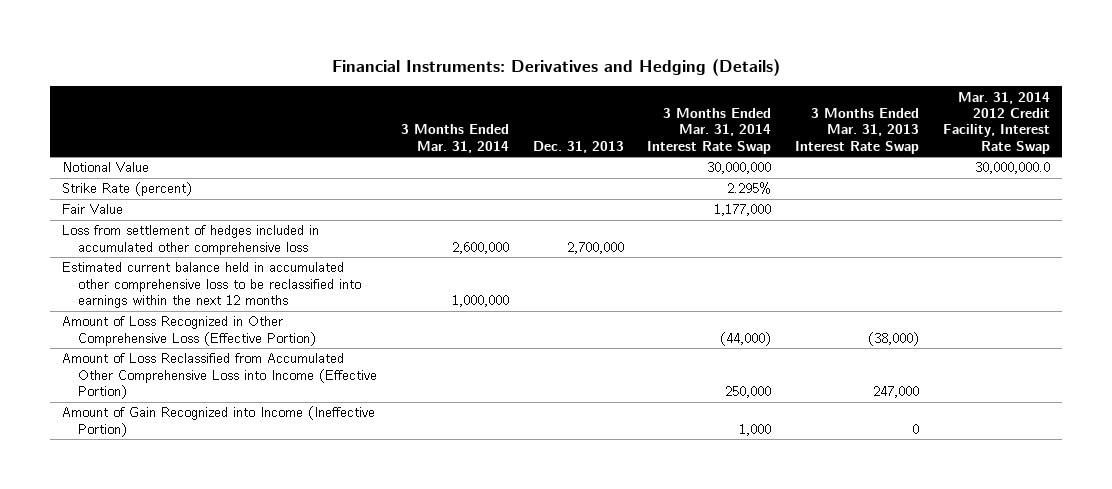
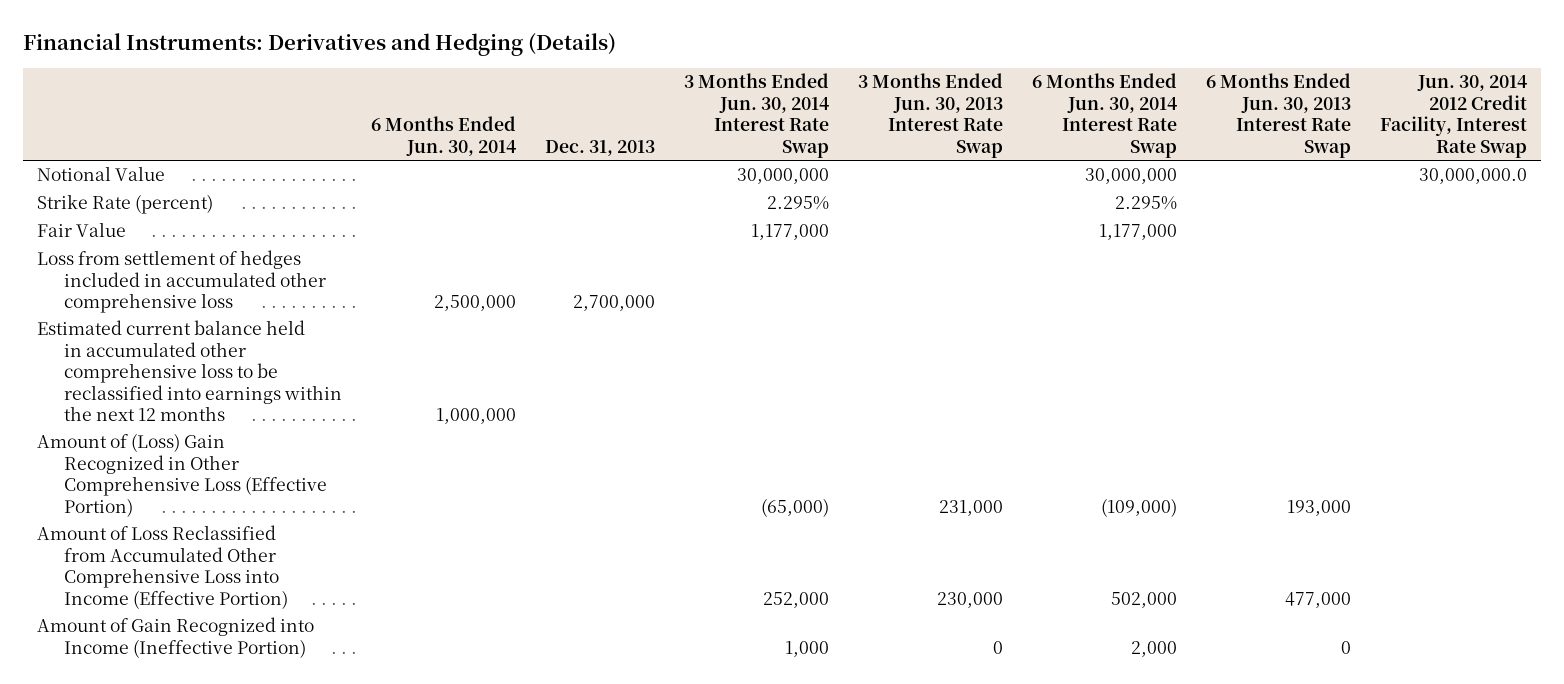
- | 3 Months Ended Mar. 31, 2014 | Dec. 31, 2013 | 3 Months Ended Mar. 31, 2014 Interest Rate Swap | 3 Months Ended Mar. 31, 2013 Interest Rate Swap | Mar. 31, 2014 2012 Credit Facility, Interest Rate Swap
+ | 6 Months Ended Jun. 30, 2014 | Dec. 31, 2013 | 3 Months Ended Jun. 30, 2014 Interest Rate Swap | 3 Months Ended Jun. 30, 2013 Interest Rate Swap | 6 Months Ended Jun. 30, 2014 Interest Rate Swap | 6 Months Ended Jun. 30, 2013 Interest Rate Swap | Jun. 30, 2014 2012 Credit Facility, Interest Rate Swap
- Amount of Loss Recognized in Other Comprehensive Loss (Effective Portion) | | | (44,000) | (38,000) |
+ Amount of (Loss) Gain Recognized in Other Comprehensive Loss (Effective Portion) | | | (65,000) | 231,000 | (109,000) | 193,000 |

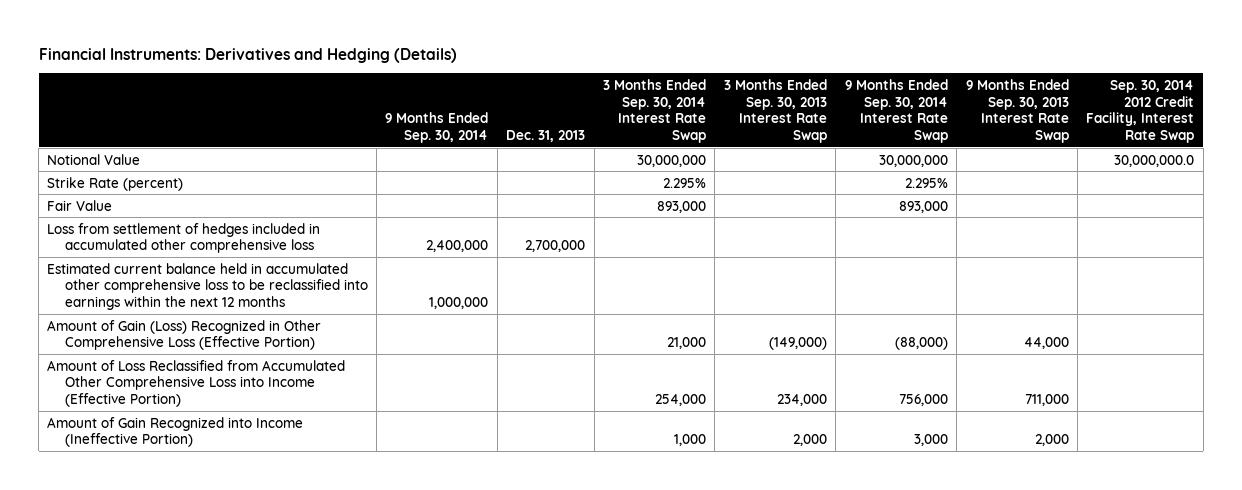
- | 6 Months Ended Jun. 30, 2014 | Dec. 31, 2013 | 3 Months Ended Jun. 30, 2014 Interest Rate Swap | 3 Months Ended Jun. 30, 2013 Interest Rate Swap | 6 Months Ended Jun. 30, 2014 Interest Rate Swap | 6 Months Ended Jun. 30, 2013 Interest Rate Swap | Jun. 30, 2014 2012 Credit Facility, Interest Rate Swap
+ | 9 Months Ended Sep. 30, 2014 | Dec. 31, 2013 | 3 Months Ended Sep. 30, 2014 Interest Rate Swap | 3 Months Ended Sep. 30, 2013 Interest Rate Swap | 9 Months Ended Sep. 30, 2014 Interest Rate Swap | 9 Months Ended Sep. 30, 2013 Interest Rate Swap | Sep. 30, 2014 2012 Credit Facility, Interest Rate Swap
- Amount of (Loss) Gain Recognized in Other Comprehensive Loss (Effective Portion) | | | (65,000) | 231,000 | (109,000) | 193,000 |
+ Amount of Gain (Loss) Recognized in Other Comprehensive Loss (Effective Portion) | | | 21,000 | (149,000) | (88,000) | 44,000 |

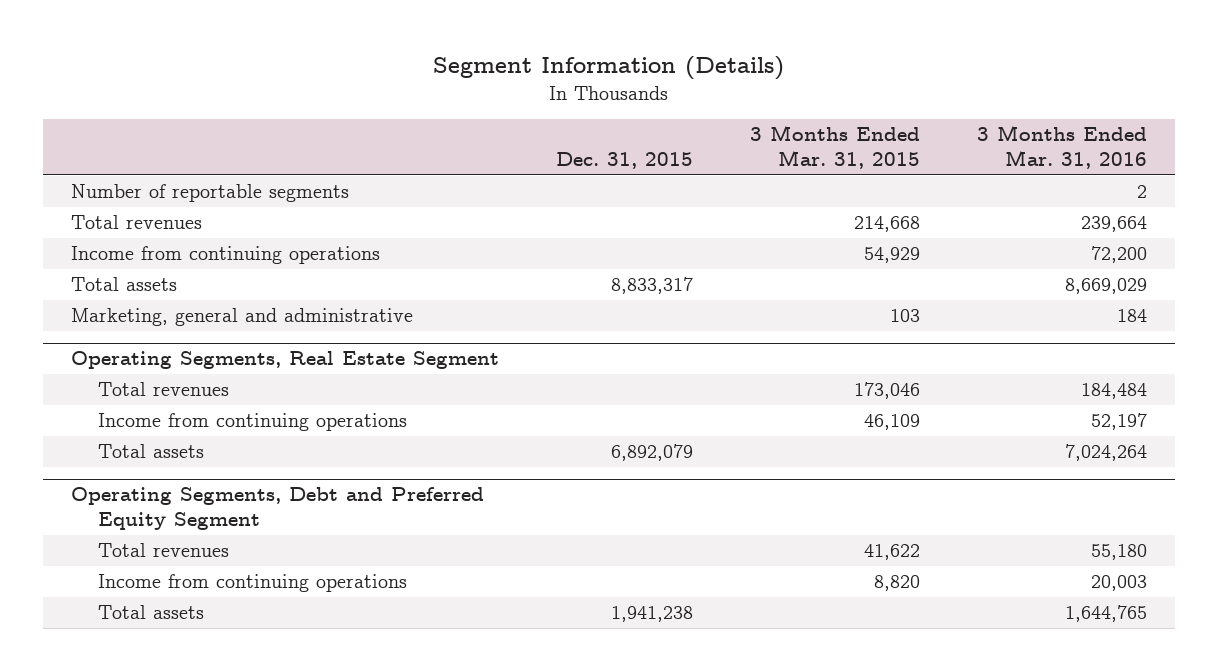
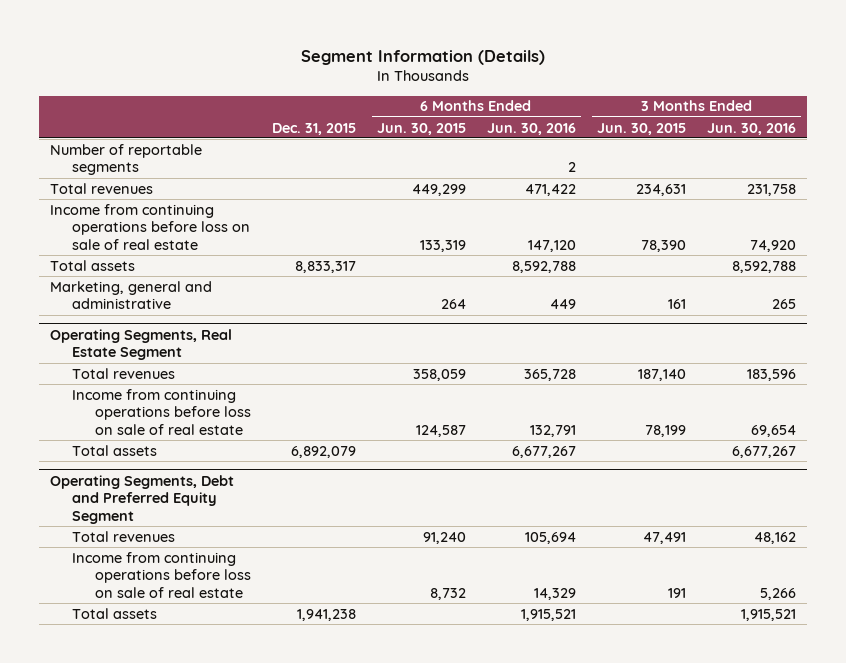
- | Dec. 31, 2015 | 3 Months Ended Mar. 31, 2015 | 3 Months Ended Mar. 31, 2016
+ | Dec. 31, 2015 | 6 Months Ended Jun. 30, 2015 | 6 Months Ended Jun. 30, 2016 | 3 Months Ended Jun. 30, 2015 | 3 Months Ended Jun. 30, 2016
- Income from continuing operations | | 54,929 | 72,200
+ Income from continuing operations before loss on sale of real estate | | 133,319 | 147,120 | 78,390 | 74,920
@ Operating Segments, Real Estate Segment
- Income from continuing operations | | 46,109 | 52,197
+ Income from continuing operations before loss on sale of real estate | | 124,587 | 132,791 | 78,199 | 69,654
@ Operating Segments, Debt and Preferred Equity Segment
- Income from continuing operations | | 8,820 | 20,003
+ Income from continuing operations before loss on sale of real estate | | 8,732 | 14,329 | 191 | 5,266

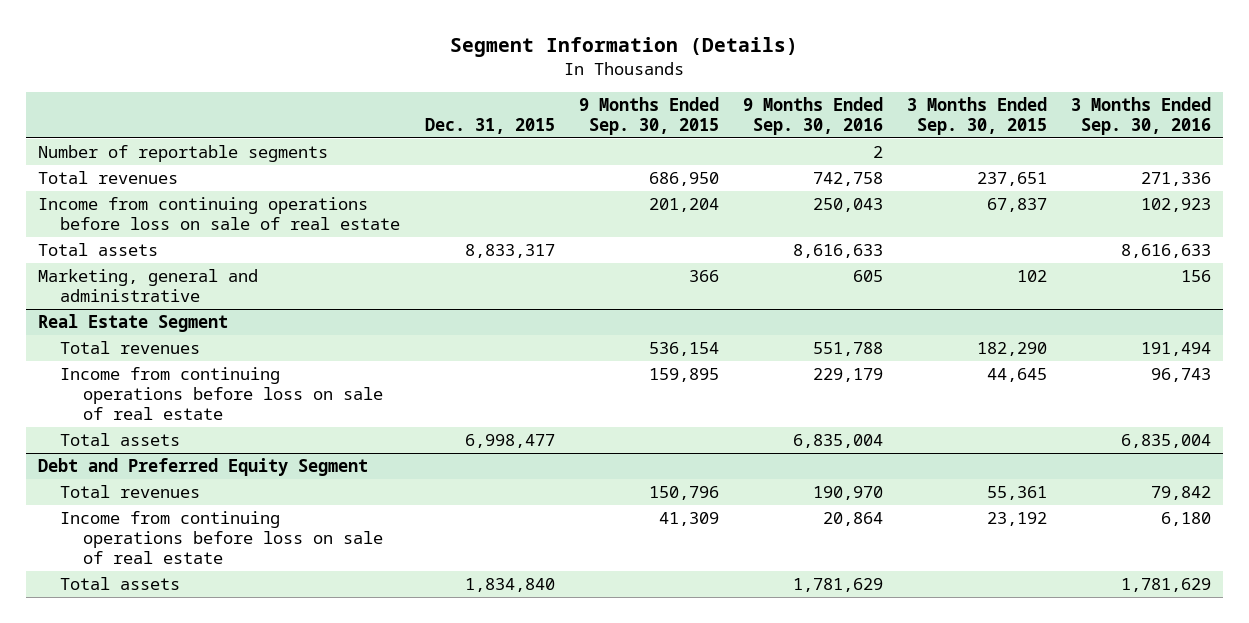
- | Dec. 31, 2015 | 6 Months Ended Jun. 30, 2015 | 6 Months Ended Jun. 30, 2016 | 3 Months Ended Jun. 30, 2015 | 3 Months Ended Jun. 30, 2016
+ | Dec. 31, 2015 | 9 Months Ended Sep. 30, 2015 | 9 Months Ended Sep. 30, 2016 | 3 Months Ended Sep. 30, 2015 | 3 Months Ended Sep. 30, 2016
- Operating Segments, Real Estate Segment
+ Real Estate Segment
- Total assets | 6,892,079 | | 6,677,267 | | 6,677,267
- Operating Segments, Debt and Preferred Equity Segment
+ Total assets | 6,998,477 | | 6,835,004 | | 6,835,004
+ Debt and Preferred Equity Segment
- Total assets | 1,941,238 | | 1,915,521 | | 1,915,521
+ Total assets | 1,834,840 | | 1,781,629 | | 1,781,629

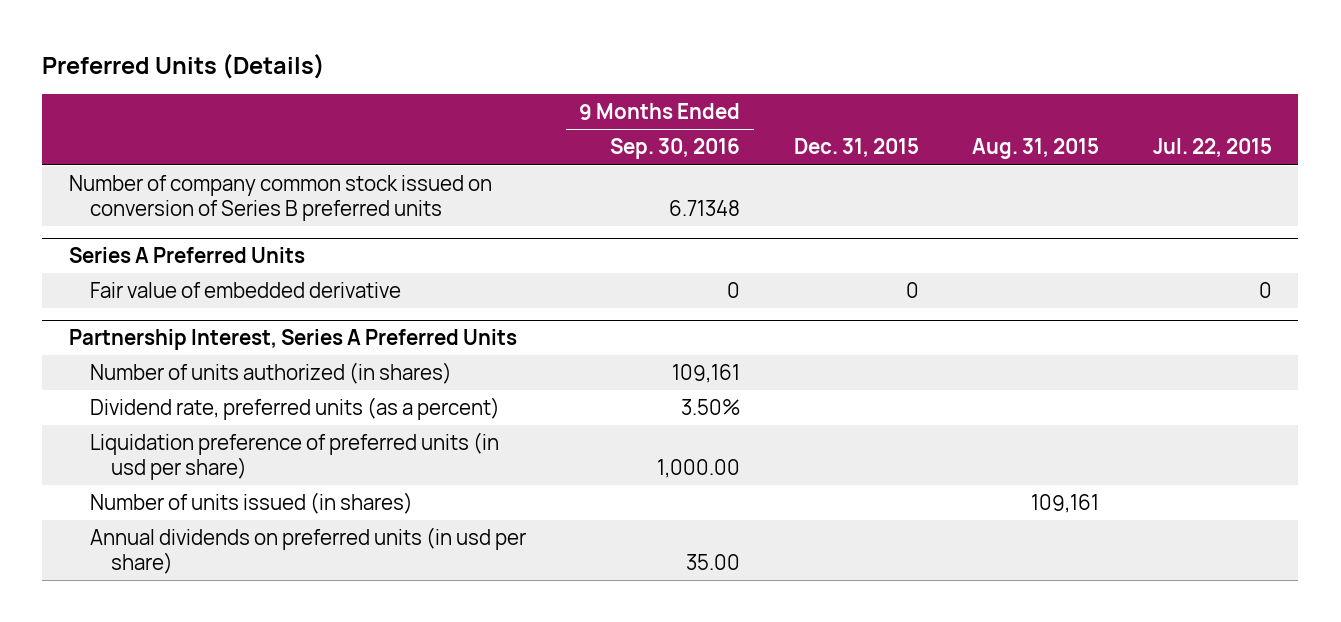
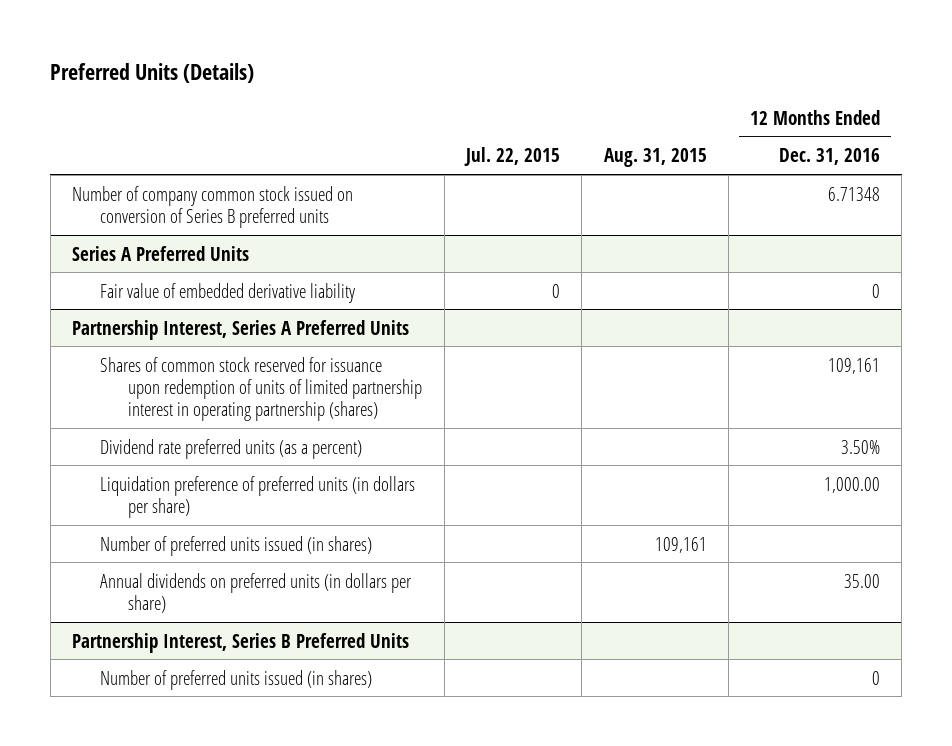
- | 9 Months Ended Sep. 30, 2016 | Dec. 31, 2015 | Aug. 31, 2015 | Jul. 22, 2015
+ | Jul. 22, 2015 | Aug. 31, 2015 | 12 Months Ended Dec. 31, 2016
@ Series A Preferred Units
- Fair value of embedded derivative | 0 | 0 | | 0
+ Fair value of embedded derivative liability | 0 | | 0
@ Partnership Interest, Series A Preferred Units
- Number of units authorized (in shares) | 109,161 | | |
- Dividend rate, preferred units (as a percent) | 3.50% | | |
- Liquidation preference of preferred units (in usd per share) | 1,000.00 | | |
- Number of units issued (in shares) | | | 109,161 |
- Annual dividends on preferred units (in usd per share) | 35.00 | | |
+ Shares of common stock reserved for issuance upon redemption of units of limited partnership interest in operating partnership (shares) | | | 109,161
+ Dividend rate preferred units (as a percent) | | | 3.50%
+ Liquidation preference of preferred units (in dollars per share) | | | 1,000.00
+ Number of preferred units issued (in shares) | | 109,161 |
+ Annual dividends on preferred units (in dollars per share) | | | 35.00
+ Partnership Interest, Series B Preferred Units
+ Number of preferred units issued (in shares) | | | 0

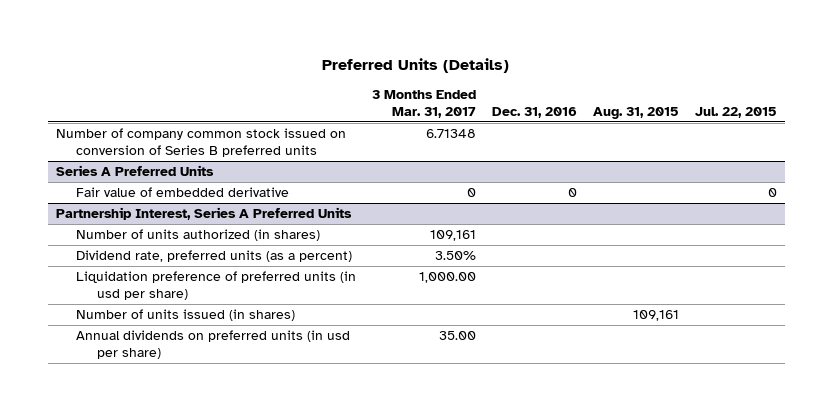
- | Jul. 22, 2015 | Aug. 31, 2015 | 12 Months Ended Dec. 31, 2016
+ | 3 Months Ended Mar. 31, 2017 | Dec. 31, 2016 | Aug. 31, 2015 | Jul. 22, 2015
@ Series A Preferred Units
- Fair value of embedded derivative liability | 0 | | 0
+ Fair value of embedded derivative | 0 | 0 | | 0
@ Partnership Interest, Series A Preferred Units
- Shares of common stock reserved for issuance upon redemption of units of limited partnership interest in operating partnership (shares) | | | 109,161
- Dividend rate preferred units (as a percent) | | | 3.50%
- Liquidation preference of preferred units (in dollars per share) | | | 1,000.00
- Number of preferred units issued (in shares) | | 109,161 |
- Annual dividends on preferred units (in dollars per share) | | | 35.00
- Partnership Interest, Series B Preferred Units
- Number of preferred units issued (in shares) | | | 0
@ Partnership Interest, Series A Preferred Units
+ Number of units authorized (in shares) | 109,161 | | |
+ Dividend rate, preferred units (as a percent) | 3.50% | | |
+ Liquidation preference of preferred units (in usd per share) | 1,000.00 | | |
+ Number of units issued (in shares) | | | 109,161 |
+ Annual dividends on preferred units (in usd per share) | 35.00 | | |

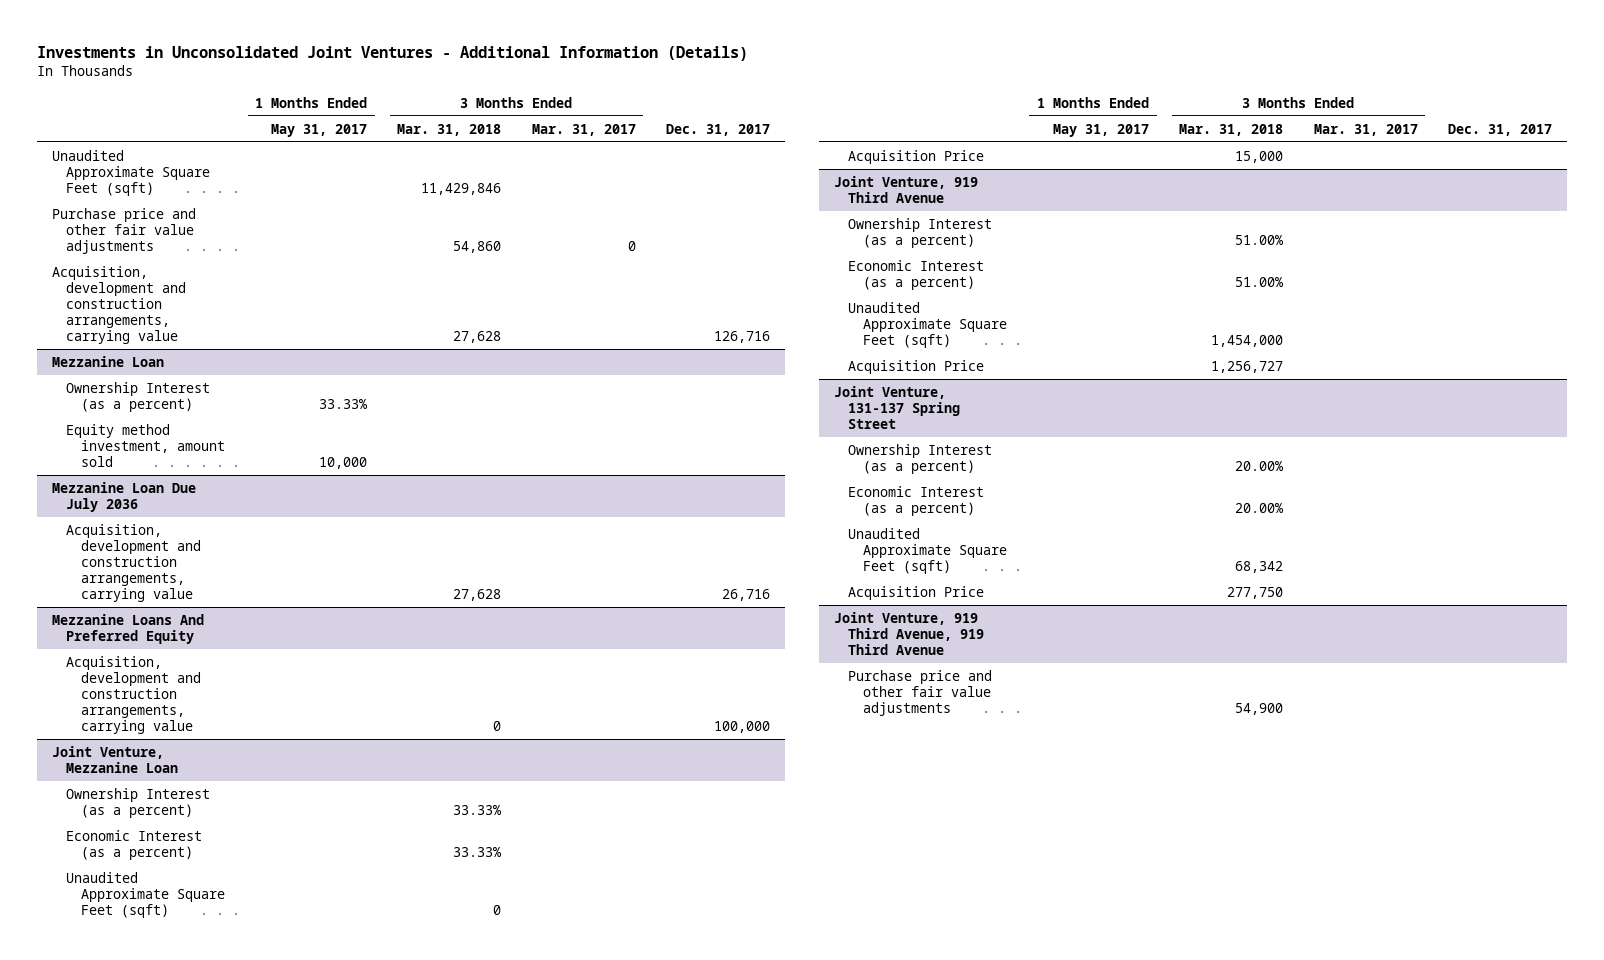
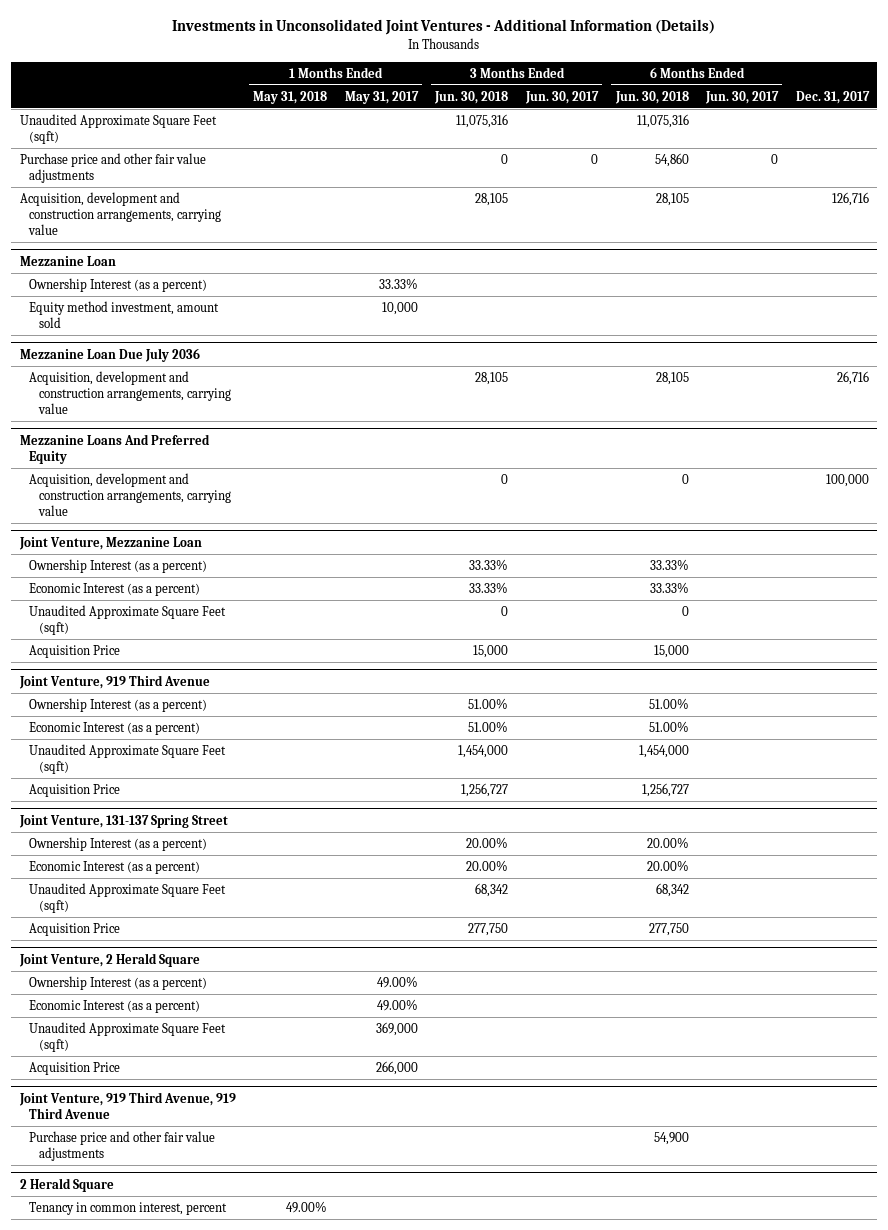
- | 1 Months Ended May 31, 2017 | 3 Months Ended Mar. 31, 2018 | 3 Months Ended Mar. 31, 2017 | Dec. 31, 2017
+ | 1 Months Ended May 31, 2018 | 1 Months Ended May 31, 2017 | 3 Months Ended Jun. 30, 2018 | 3 Months Ended Jun. 30, 2017 | 6 Months Ended Jun. 30, 2018 | 6 Months Ended Jun. 30, 2017 | Dec. 31, 2017
+ Joint Venture, 2 Herald Square
+ Ownership Interest (as a percent) | | 49.00% | | | | |
+ Economic Interest (as a percent) | | 49.00% | | | | |
+ Unaudited Approximate Square Feet (sqft) | | 369,000 | | | | |
+ Acquisition Price | | 266,000 | | | | |
+ 2 Herald Square
+ Tenancy in common interest, percent | 49.00% | | | | | |

